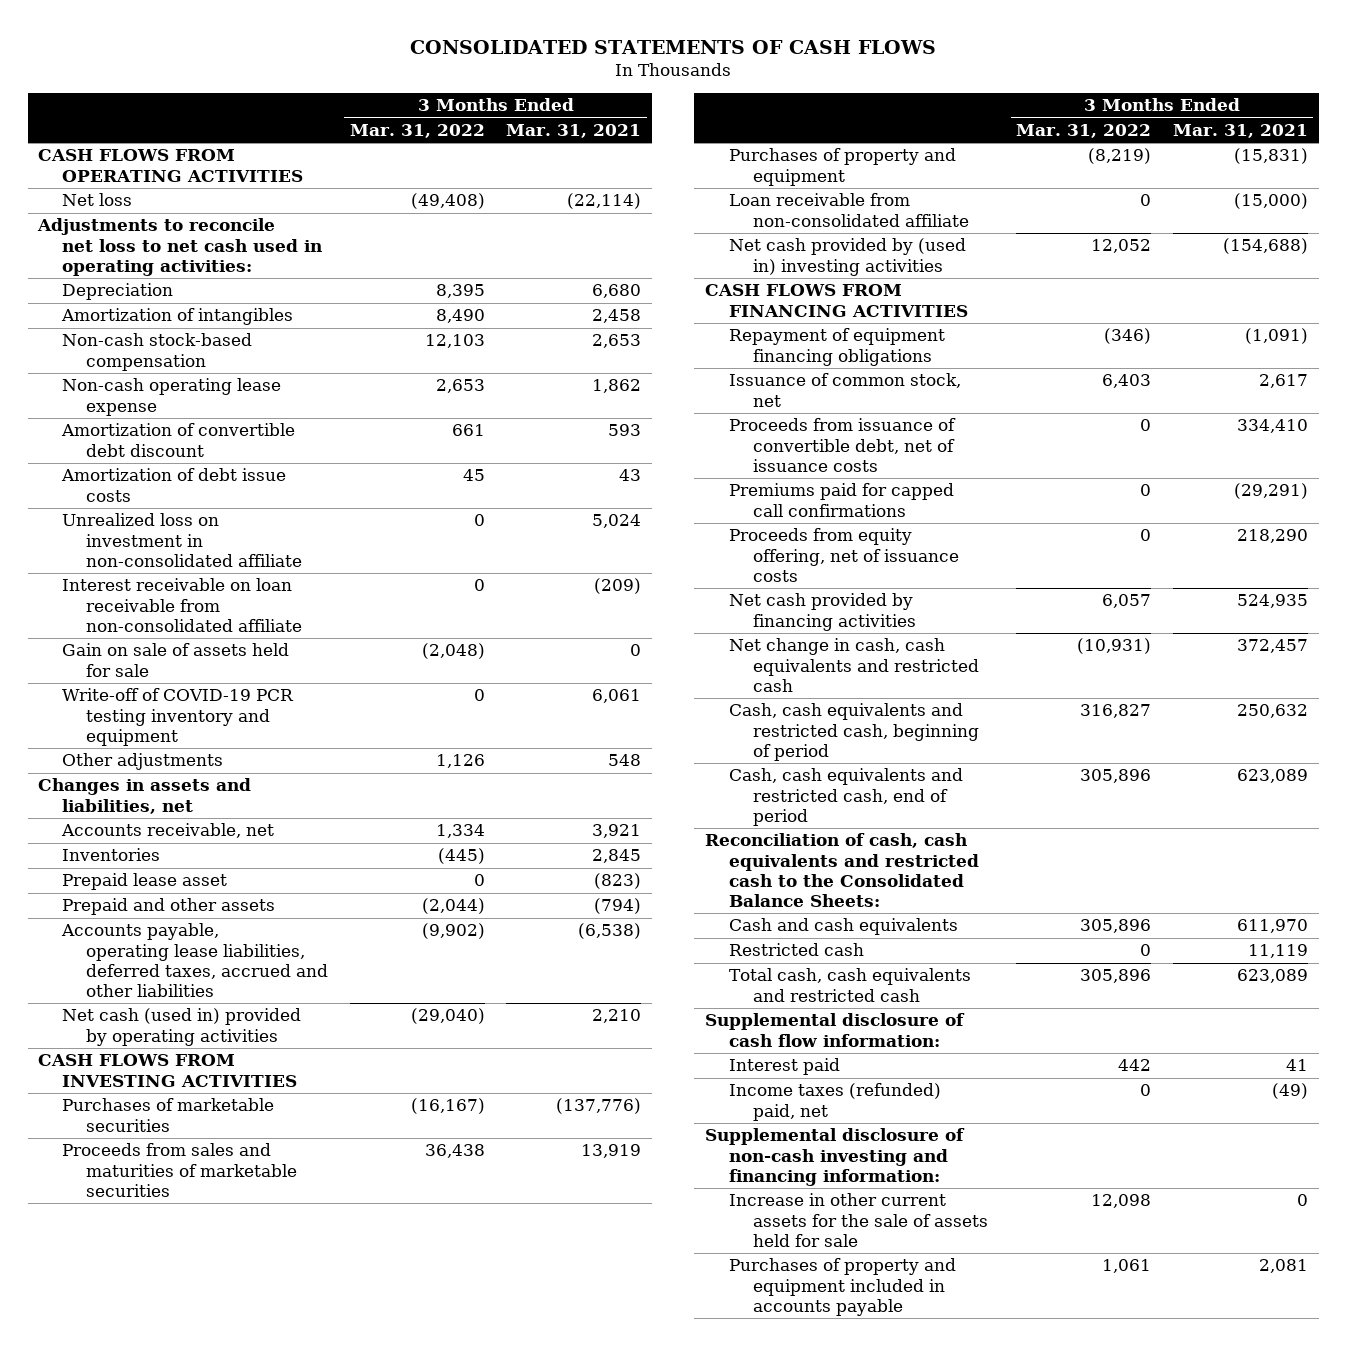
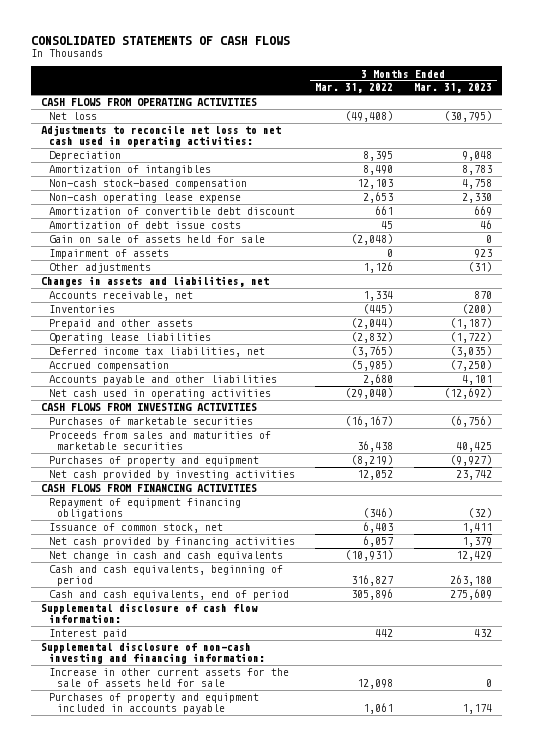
- | 3 Months Ended Mar. 31, 2022 | 3 Months Ended Mar. 31, 2021
+ | 3 Months Ended Mar. 31, 2022 | 3 Months Ended Mar. 31, 2023
- Unrealized loss on investment in non-consolidated affiliate | 0 | 5,024
- Interest receivable on loan receivable from non-consolidated affiliate | 0 | (209)
- Write-off of COVID-19 PCR testing inventory and equipment | 0 | 6,061
+ Impairment of assets | 0 | 923
- Prepaid lease asset | 0 | (823)
- Accounts payable, operating lease liabilities, deferred taxes, accrued and other liabilities | (9,902) | (6,538)
- Net cash (used in) provided by operating activities | (29,040) | 2,210
+ Operating lease liabilities | (2,832) | (1,722)
+ Deferred income tax liabilities, net | (3,765) | (3,035)
+ Accrued compensation | (5,985) | (7,250)
+ Accounts payable and other liabilities | 2,680 | 4,101
+ Net cash used in operating activities | (29,040) | (12,692)
- Loan receivable from non-consolidated affiliate | 0 | (15,000)
- Net cash provided by (used in) investing activities | 12,052 | (154,688)
+ Net cash provided by investing activities | 12,052 | 23,742
- Proceeds from issuance of convertible debt, net of issuance costs | 0 | 334,410
- Premiums paid for capped call confirmations | 0 | (29,291)
- Proceeds from equity offering, net of issuance costs | 0 | 218,290
- Net change in cash, cash equivalents and restricted cash | (10,931) | 372,457
- Cash, cash equivalents and restricted cash, beginning of period | 316,827 | 250,632
- Cash, cash equivalents and restricted cash, end of period | 305,896 | 623,089
- Reconciliation of cash, cash equivalents and restricted cash to the Consolidated Balance Sheets:
- Cash and cash equivalents | 305,896 | 611,970
- Restricted cash | 0 | 11,119
- Total cash, cash equivalents and restricted cash | 305,896 | 623,089
+ Net change in cash and cash equivalents | (10,931) | 12,429
+ Cash and cash equivalents, beginning of period | 316,827 | 263,180
+ Cash and cash equivalents, end of period | 305,896 | 275,609
- Income taxes (refunded) paid, net | 0 | (49)

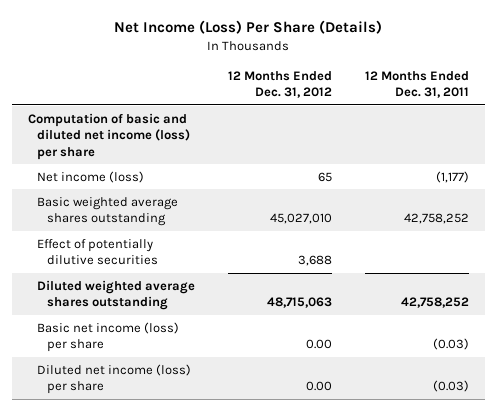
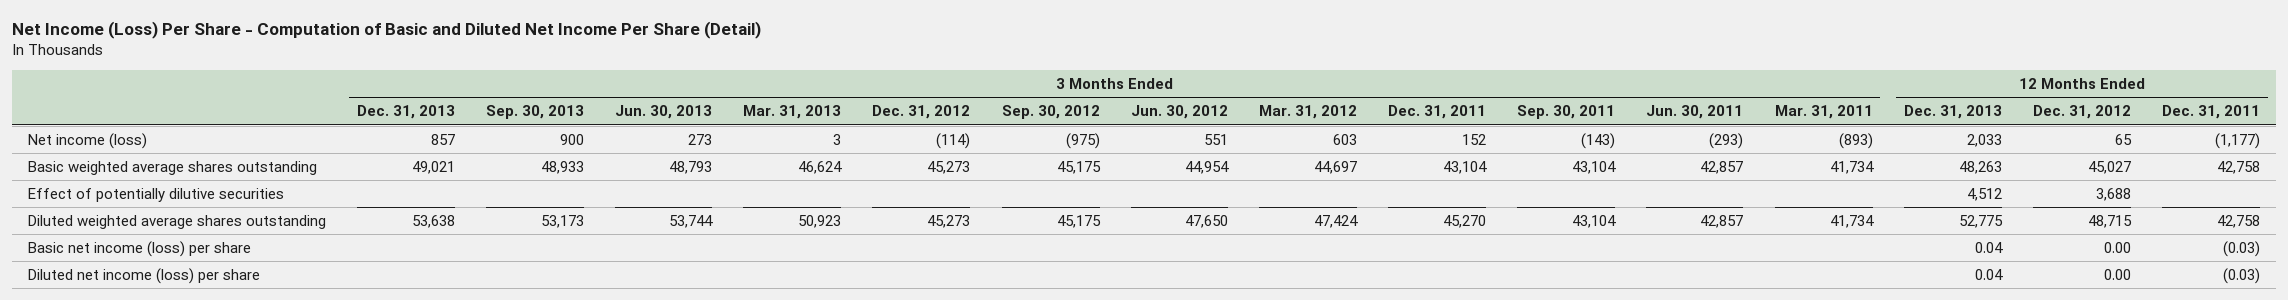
- Net Income (Loss) Per Share (Details)
+ Net Income (Loss) Per Share - Computation of Basic and Diluted Net Income Per Share (Detail)
- | 12 Months Ended Dec. 31, 2012 | 12 Months Ended Dec. 31, 2011
+ | 3 Months Ended Dec. 31, 2013 | 3 Months Ended Sep. 30, 2013 | 3 Months Ended Jun. 30, 2013 | 3 Months Ended Mar. 31, 2013 | 3 Months Ended Dec. 31, 2012 | 3 Months Ended Sep. 30, 2012 | 3 Months Ended Jun. 30, 2012 | 3 Months Ended Mar. 31, 2012 | 3 Months Ended Dec. 31, 2011 | 3 Months Ended Sep. 30, 2011 | 3 Months Ended Jun. 30, 2011 | 3 Months Ended Mar. 31, 2011 | 12 Months Ended Dec. 31, 2013 | 12 Months Ended Dec. 31, 2012 | 12 Months Ended Dec. 31, 2011
- Computation of basic and diluted net income (loss) per share
- Basic weighted average shares outstanding | 45,027,010 | 42,758,252
+ Basic weighted average shares outstanding | 49,021 | 48,933 | 48,793 | 46,624 | 45,273 | 45,175 | 44,954 | 44,697 | 43,104 | 43,104 | 42,857 | 41,734 | 48,263 | 45,027 | 42,758
- Diluted weighted average shares outstanding | 48,715,063 | 42,758,252
+ Diluted weighted average shares outstanding | 53,638 | 53,173 | 53,744 | 50,923 | 45,273 | 45,175 | 47,650 | 47,424 | 45,270 | 43,104 | 42,857 | 41,734 | 52,775 | 48,715 | 42,758

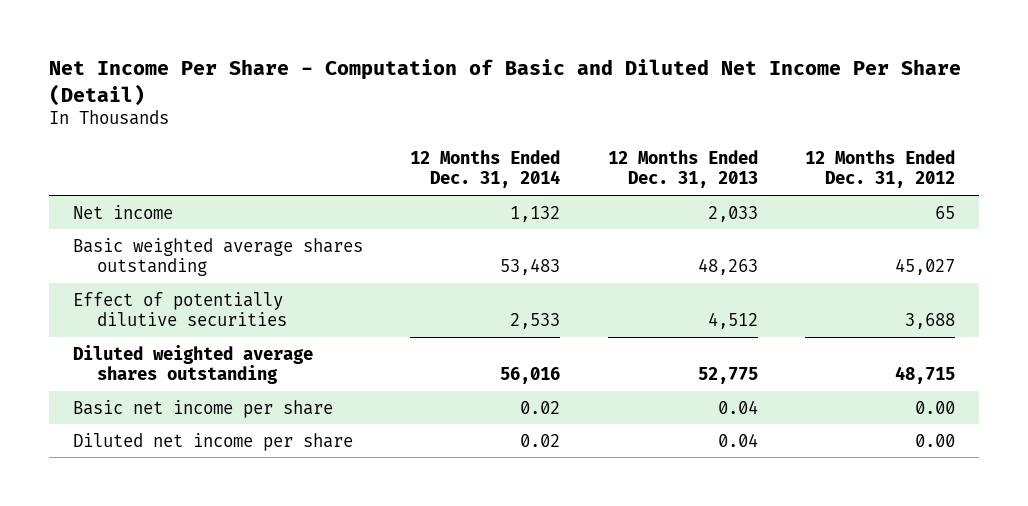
- Net Income (Loss) Per Share - Computation of Basic and Diluted Net Income Per Share (Detail)
+ Net Income Per Share - Computation of Basic and Diluted Net Income Per Share (Detail)
- | 3 Months Ended Dec. 31, 2013 | 3 Months Ended Sep. 30, 2013 | 3 Months Ended Jun. 30, 2013 | 3 Months Ended Mar. 31, 2013 | 3 Months Ended Dec. 31, 2012 | 3 Months Ended Sep. 30, 2012 | 3 Months Ended Jun. 30, 2012 | 3 Months Ended Mar. 31, 2012 | 3 Months Ended Dec. 31, 2011 | 3 Months Ended Sep. 30, 2011 | 3 Months Ended Jun. 30, 2011 | 3 Months Ended Mar. 31, 2011 | 12 Months Ended Dec. 31, 2013 | 12 Months Ended Dec. 31, 2012 | 12 Months Ended Dec. 31, 2011
+ | 12 Months Ended Dec. 31, 2014 | 12 Months Ended Dec. 31, 2013 | 12 Months Ended Dec. 31, 2012
- Net income (loss) | 857 | 900 | 273 | 3 | (114) | (975) | 551 | 603 | 152 | (143) | (293) | (893) | 2,033 | 65 | (1,177)
+ Net income | 1,132 | 2,033 | 65
- Basic net income (loss) per share | | | | | | | | | | | | | 0.04 | 0.00 | (0.03)
- Diluted net income (loss) per share | | | | | | | | | | | | | 0.04 | 0.00 | (0.03)
+ Basic net income per share | 0.02 | 0.04 | 0.00
+ Diluted net income per share | 0.02 | 0.04 | 0.00

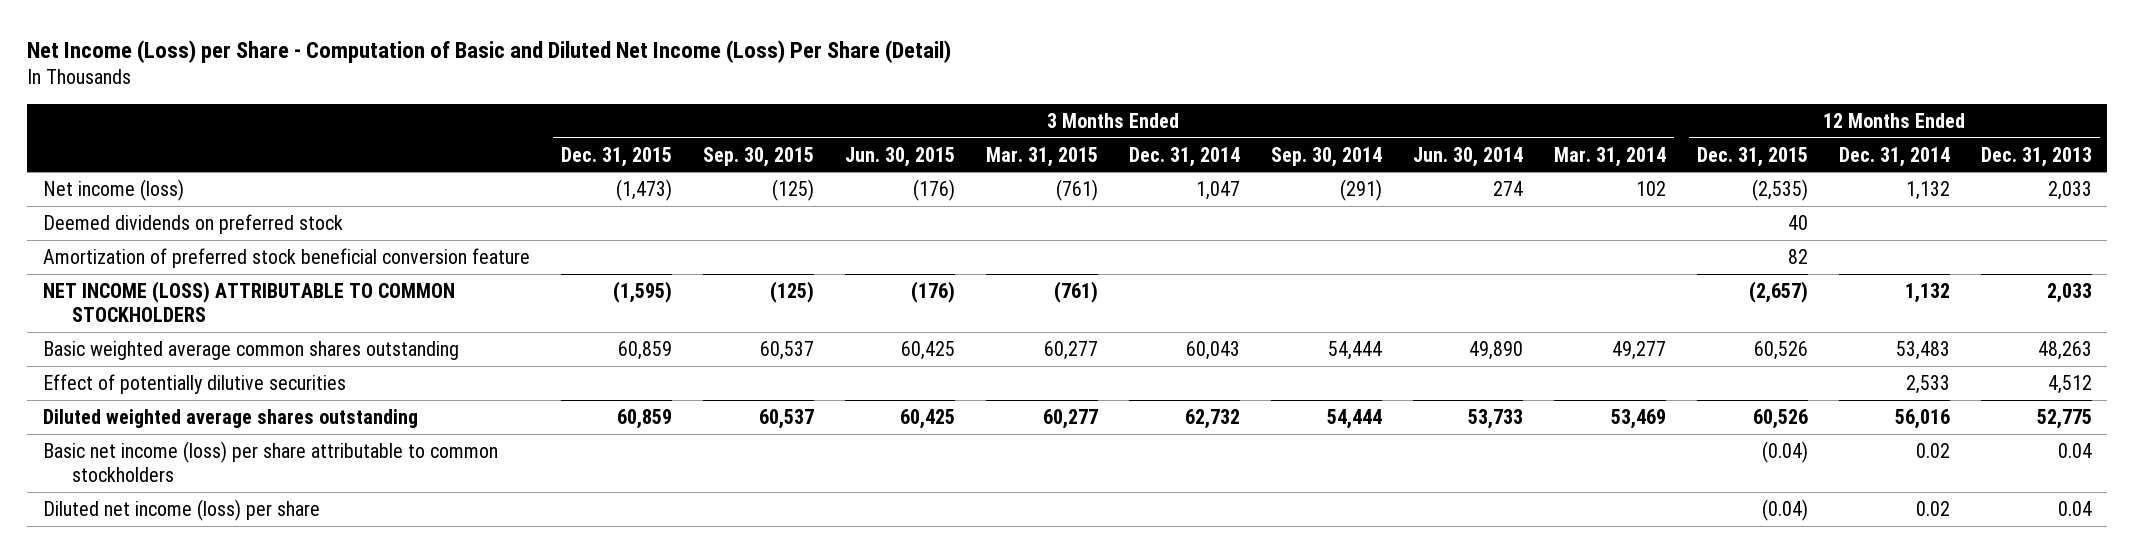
- Net Income Per Share - Computation of Basic and Diluted Net Income Per Share (Detail)
+ Net Income (Loss) per Share - Computation of Basic and Diluted Net Income (Loss) Per Share (Detail)
- | 12 Months Ended Dec. 31, 2014 | 12 Months Ended Dec. 31, 2013 | 12 Months Ended Dec. 31, 2012
+ | 3 Months Ended Dec. 31, 2015 | 3 Months Ended Sep. 30, 2015 | 3 Months Ended Jun. 30, 2015 | 3 Months Ended Mar. 31, 2015 | 3 Months Ended Dec. 31, 2014 | 3 Months Ended Sep. 30, 2014 | 3 Months Ended Jun. 30, 2014 | 3 Months Ended Mar. 31, 2014 | 12 Months Ended Dec. 31, 2015 | 12 Months Ended Dec. 31, 2014 | 12 Months Ended Dec. 31, 2013
- Net income | 1,132 | 2,033 | 65
- Basic weighted average shares outstanding | 53,483 | 48,263 | 45,027
+ Net income (loss) | (1,473) | (125) | (176) | (761) | 1,047 | (291) | 274 | 102 | (2,535) | 1,132 | 2,033
+ Deemed dividends on preferred stock | | | | | | | | | 40 | |
+ Amortization of preferred stock beneficial conversion feature | | | | | | | | | 82 | |
+ NET INCOME (LOSS) ATTRIBUTABLE TO COMMON STOCKHOLDERS | (1,595) | (125) | (176) | (761) | | | | | (2,657) | 1,132 | 2,033
+ Basic weighted average common shares outstanding | 60,859 | 60,537 | 60,425 | 60,277 | 60,043 | 54,444 | 49,890 | 49,277 | 60,526 | 53,483 | 48,263
- Basic net income per share | 0.02 | 0.04 | 0.00
- Diluted net income per share | 0.02 | 0.04 | 0.00
+ Basic net income (loss) per share attributable to common stockholders | | | | | | | | | (0.04) | 0.02 | 0.04
+ Diluted net income (loss) per share | | | | | | | | | (0.04) | 0.02 | 0.04

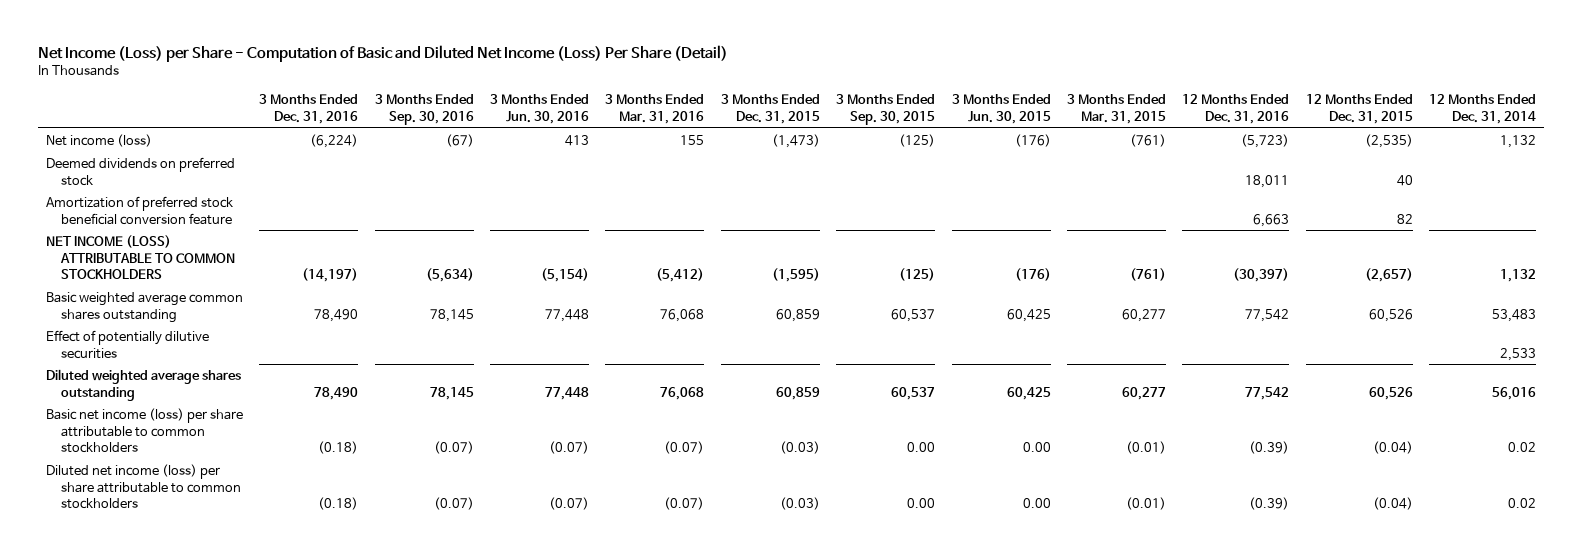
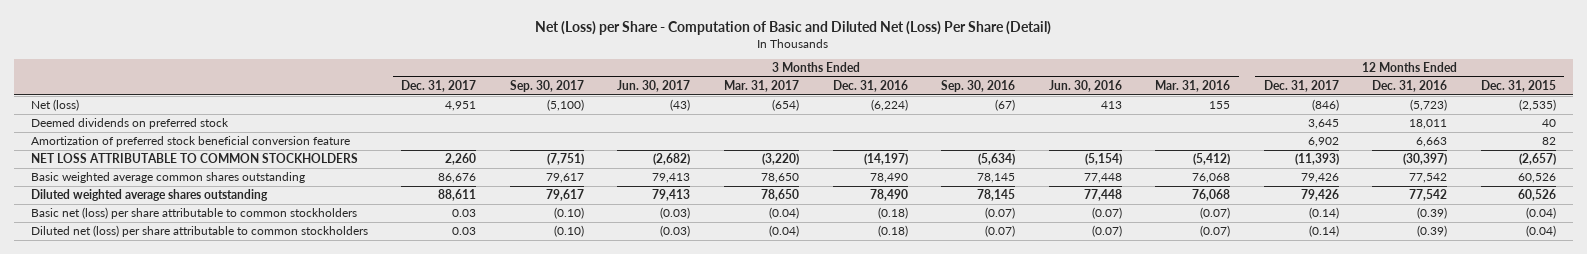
- Net Income (Loss) per Share - Computation of Basic and Diluted Net Income (Loss) Per Share (Detail)
+ Net (Loss) per Share - Computation of Basic and Diluted Net (Loss) Per Share (Detail)
- | 3 Months Ended Dec. 31, 2016 | 3 Months Ended Sep. 30, 2016 | 3 Months Ended Jun. 30, 2016 | 3 Months Ended Mar. 31, 2016 | 3 Months Ended Dec. 31, 2015 | 3 Months Ended Sep. 30, 2015 | 3 Months Ended Jun. 30, 2015 | 3 Months Ended Mar. 31, 2015 | 12 Months Ended Dec. 31, 2016 | 12 Months Ended Dec. 31, 2015 | 12 Months Ended Dec. 31, 2014
+ | 3 Months Ended Dec. 31, 2017 | 3 Months Ended Sep. 30, 2017 | 3 Months Ended Jun. 30, 2017 | 3 Months Ended Mar. 31, 2017 | 3 Months Ended Dec. 31, 2016 | 3 Months Ended Sep. 30, 2016 | 3 Months Ended Jun. 30, 2016 | 3 Months Ended Mar. 31, 2016 | 12 Months Ended Dec. 31, 2017 | 12 Months Ended Dec. 31, 2016 | 12 Months Ended Dec. 31, 2015
- Net income (loss) | (6,224) | (67) | 413 | 155 | (1,473) | (125) | (176) | (761) | (5,723) | (2,535) | 1,132
+ Net (loss) | 4,951 | (5,100) | (43) | (654) | (6,224) | (67) | 413 | 155 | (846) | (5,723) | (2,535)
- NET INCOME (LOSS) ATTRIBUTABLE TO COMMON STOCKHOLDERS | (14,197) | (5,634) | (5,154) | (5,412) | (1,595) | (125) | (176) | (761) | (30,397) | (2,657) | 1,132
+ NET LOSS ATTRIBUTABLE TO COMMON STOCKHOLDERS | 2,260 | (7,751) | (2,682) | (3,220) | (14,197) | (5,634) | (5,154) | (5,412) | (11,393) | (30,397) | (2,657)
- Effect of potentially dilutive securities | | | | | | | | | | | 2,533
- Basic net income (loss) per share attributable to common stockholders | (0.18) | (0.07) | (0.07) | (0.07) | (0.03) | 0.00 | 0.00 | (0.01) | (0.39) | (0.04) | 0.02
- Diluted net income (loss) per share attributable to common stockholders | (0.18) | (0.07) | (0.07) | (0.07) | (0.03) | 0.00 | 0.00 | (0.01) | (0.39) | (0.04) | 0.02
+ Basic net (loss) per share attributable to common stockholders | 0.03 | (0.10) | (0.03) | (0.04) | (0.18) | (0.07) | (0.07) | (0.07) | (0.14) | (0.39) | (0.04)
+ Diluted net (loss) per share attributable to common stockholders | 0.03 | (0.10) | (0.03) | (0.04) | (0.18) | (0.07) | (0.07) | (0.07) | (0.14) | (0.39) | (0.04)

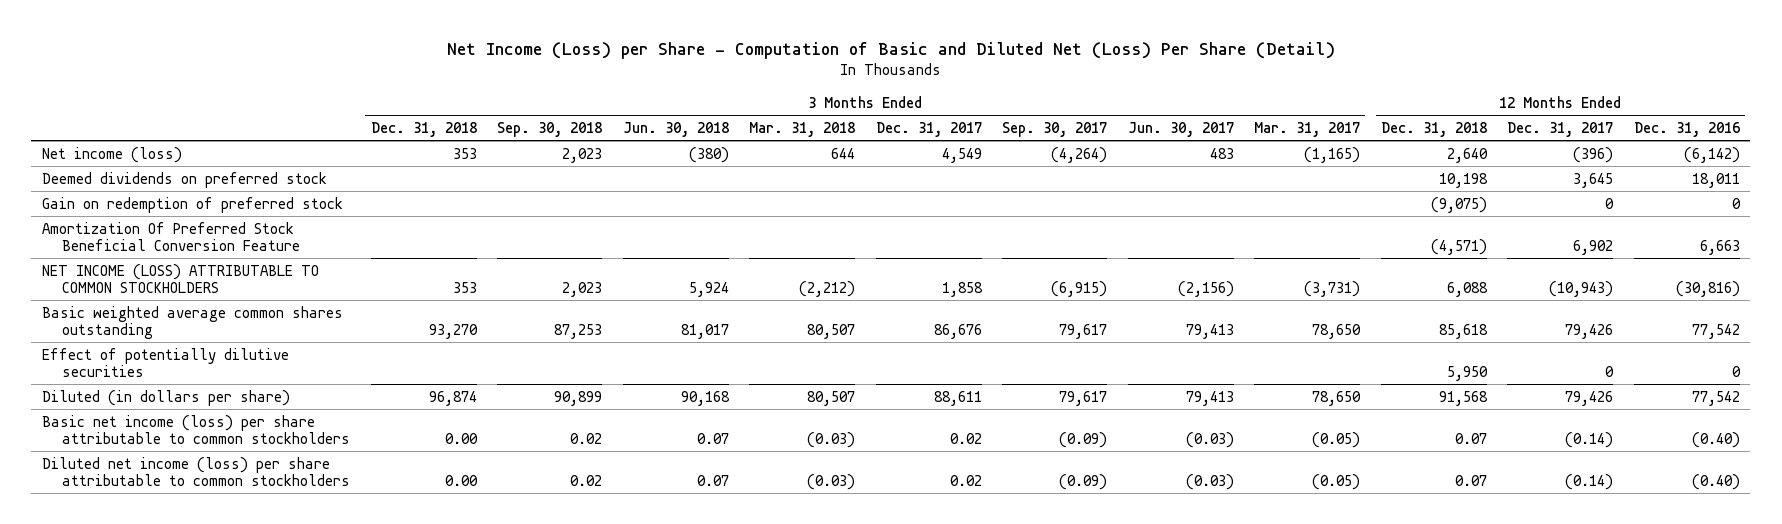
- Net (Loss) per Share - Computation of Basic and Diluted Net (Loss) Per Share (Detail)
+ Net Income (Loss) per Share - Computation of Basic and Diluted Net (Loss) Per Share (Detail)
- | 3 Months Ended Dec. 31, 2017 | 3 Months Ended Sep. 30, 2017 | 3 Months Ended Jun. 30, 2017 | 3 Months Ended Mar. 31, 2017 | 3 Months Ended Dec. 31, 2016 | 3 Months Ended Sep. 30, 2016 | 3 Months Ended Jun. 30, 2016 | 3 Months Ended Mar. 31, 2016 | 12 Months Ended Dec. 31, 2017 | 12 Months Ended Dec. 31, 2016 | 12 Months Ended Dec. 31, 2015
+ | 3 Months Ended Dec. 31, 2018 | 3 Months Ended Sep. 30, 2018 | 3 Months Ended Jun. 30, 2018 | 3 Months Ended Mar. 31, 2018 | 3 Months Ended Dec. 31, 2017 | 3 Months Ended Sep. 30, 2017 | 3 Months Ended Jun. 30, 2017 | 3 Months Ended Mar. 31, 2017 | 12 Months Ended Dec. 31, 2018 | 12 Months Ended Dec. 31, 2017 | 12 Months Ended Dec. 31, 2016
- Net (loss) | 4,951 | (5,100) | (43) | (654) | (6,224) | (67) | 413 | 155 | (846) | (5,723) | (2,535)
+ Net income (loss) | 353 | 2,023 | (380) | 644 | 4,549 | (4,264) | 483 | (1,165) | 2,640 | (396) | (6,142)
- Amortization of preferred stock beneficial conversion feature | | | | | | | | | 6,902 | 6,663 | 82
- NET LOSS ATTRIBUTABLE TO COMMON STOCKHOLDERS | 2,260 | (7,751) | (2,682) | (3,220) | (14,197) | (5,634) | (5,154) | (5,412) | (11,393) | (30,397) | (2,657)
+ Gain on redemption of preferred stock | | | | | | | | | (9,075) | 0 | 0
+ Amortization Of Preferred Stock Beneficial Conversion Feature | | | | | | | | | (4,571) | 6,902 | 6,663
+ NET INCOME (LOSS) ATTRIBUTABLE TO COMMON STOCKHOLDERS | 353 | 2,023 | 5,924 | (2,212) | 1,858 | (6,915) | (2,156) | (3,731) | 6,088 | (10,943) | (30,816)
- Diluted weighted average shares outstanding | 88,611 | 79,617 | 79,413 | 78,650 | 78,490 | 78,145 | 77,448 | 76,068 | 79,426 | 77,542 | 60,526
- Basic net (loss) per share attributable to common stockholders | 0.03 | (0.10) | (0.03) | (0.04) | (0.18) | (0.07) | (0.07) | (0.07) | (0.14) | (0.39) | (0.04)
- Diluted net (loss) per share attributable to common stockholders | 0.03 | (0.10) | (0.03) | (0.04) | (0.18) | (0.07) | (0.07) | (0.07) | (0.14) | (0.39) | (0.04)
+ Effect of potentially dilutive securities | | | | | | | | | 5,950 | 0 | 0
+ Diluted (in dollars per share) | 96,874 | 90,899 | 90,168 | 80,507 | 88,611 | 79,617 | 79,413 | 78,650 | 91,568 | 79,426 | 77,542
+ Basic net income (loss) per share attributable to common stockholders | 0.00 | 0.02 | 0.07 | (0.03) | 0.02 | (0.09) | (0.03) | (0.05) | 0.07 | (0.14) | (0.40)
+ Diluted net income (loss) per share attributable to common stockholders | 0.00 | 0.02 | 0.07 | (0.03) | 0.02 | (0.09) | (0.03) | (0.05) | 0.07 | (0.14) | (0.40)

